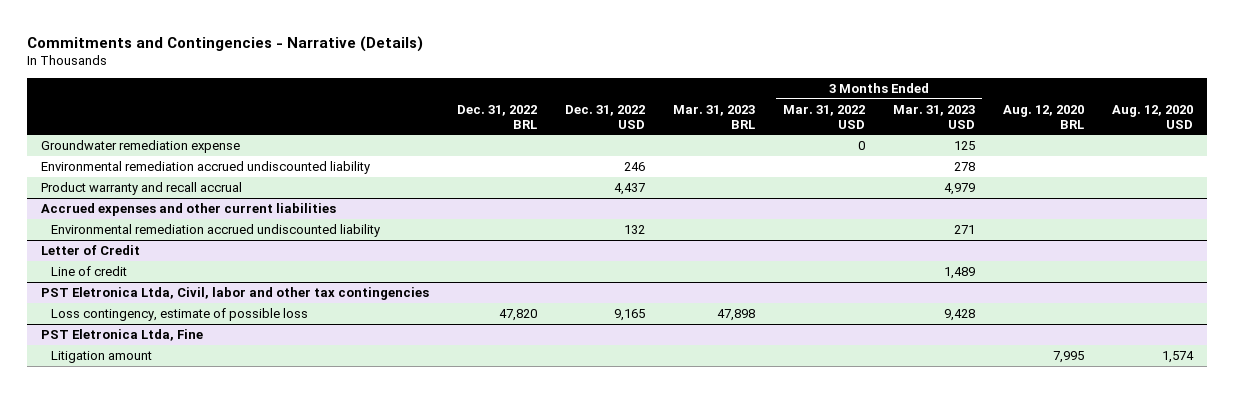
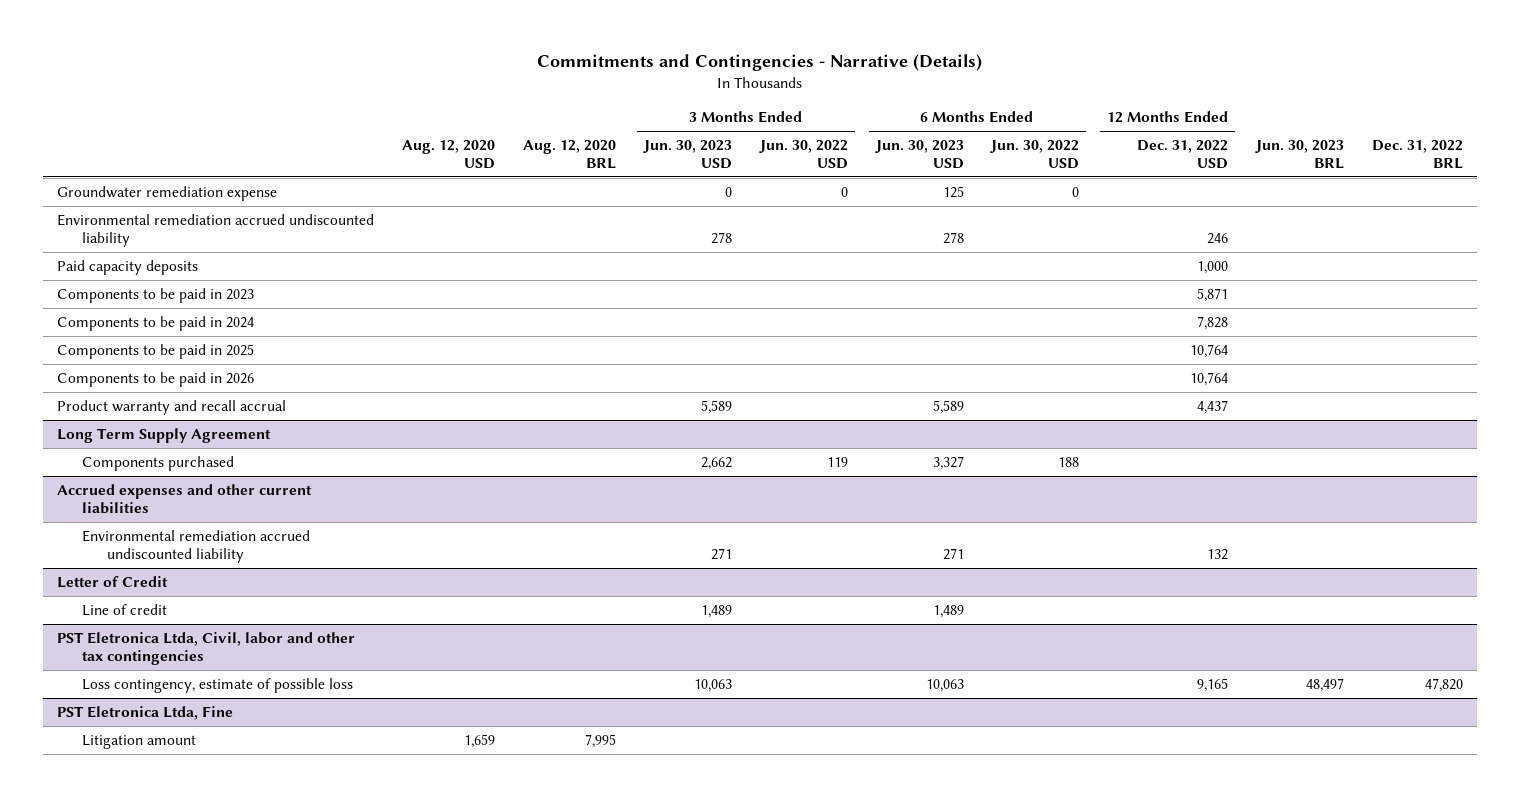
- | Dec. 31, 2022 BRL | Dec. 31, 2022 USD | Mar. 31, 2023 BRL | 3 Months Ended Mar. 31, 2022 USD | 3 Months Ended Mar. 31, 2023 USD | Aug. 12, 2020 BRL | Aug. 12, 2020 USD
+ | Aug. 12, 2020 USD | Aug. 12, 2020 BRL | 3 Months Ended Jun. 30, 2023 USD | 3 Months Ended Jun. 30, 2022 USD | 6 Months Ended Jun. 30, 2023 USD | 6 Months Ended Jun. 30, 2022 USD | 12 Months Ended Dec. 31, 2022 USD | Jun. 30, 2023 BRL | Dec. 31, 2022 BRL
+ Paid capacity deposits | | | | | | | 1,000 | |
+ Components to be paid in 2023 | | | | | | | 5,871 | |
+ Components to be paid in 2024 | | | | | | | 7,828 | |
+ Components to be paid in 2025 | | | | | | | 10,764 | |
+ Components to be paid in 2026 | | | | | | | 10,764 | |
+ Long Term Supply Agreement
+ Components purchased | | | 2,662 | 119 | 3,327 | 188 | | |
@ PST Eletronica Ltda, Fine
- Litigation amount | | | | | | 7,995 | 1,574
+ Litigation amount | 1,659 | 7,995 | | | | | | |

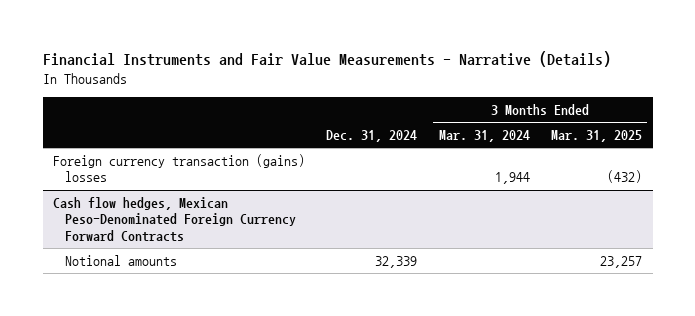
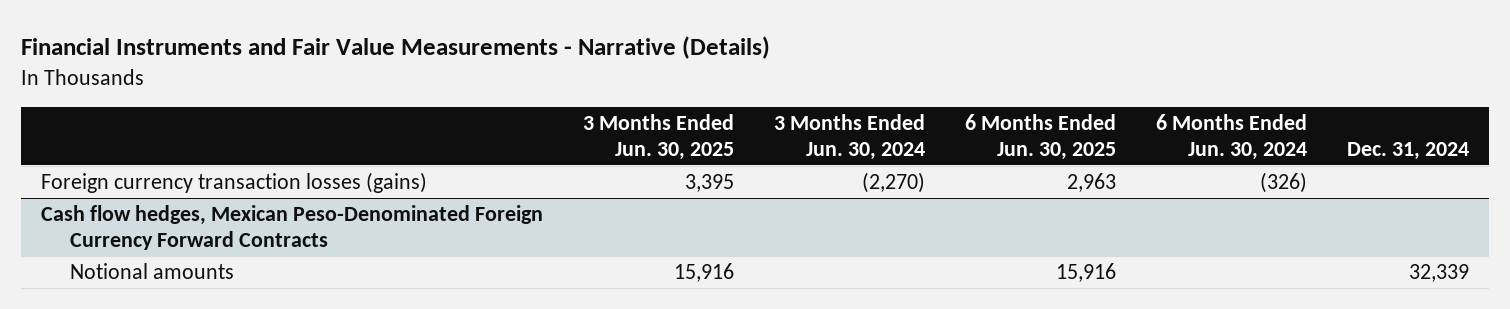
- | Dec. 31, 2024 | 3 Months Ended Mar. 31, 2024 | 3 Months Ended Mar. 31, 2025
+ | 3 Months Ended Jun. 30, 2025 | 3 Months Ended Jun. 30, 2024 | 6 Months Ended Jun. 30, 2025 | 6 Months Ended Jun. 30, 2024 | Dec. 31, 2024
- Foreign currency transaction (gains) losses | | 1,944 | (432)
+ Foreign currency transaction losses (gains) | 3,395 | (2,270) | 2,963 | (326) |

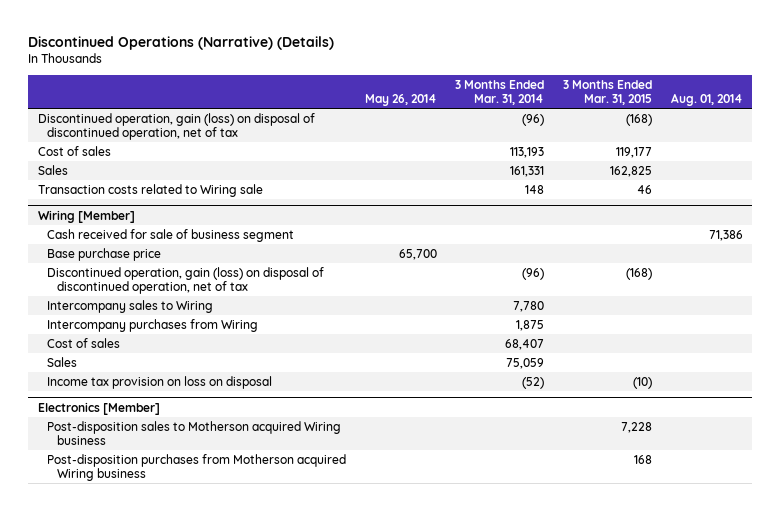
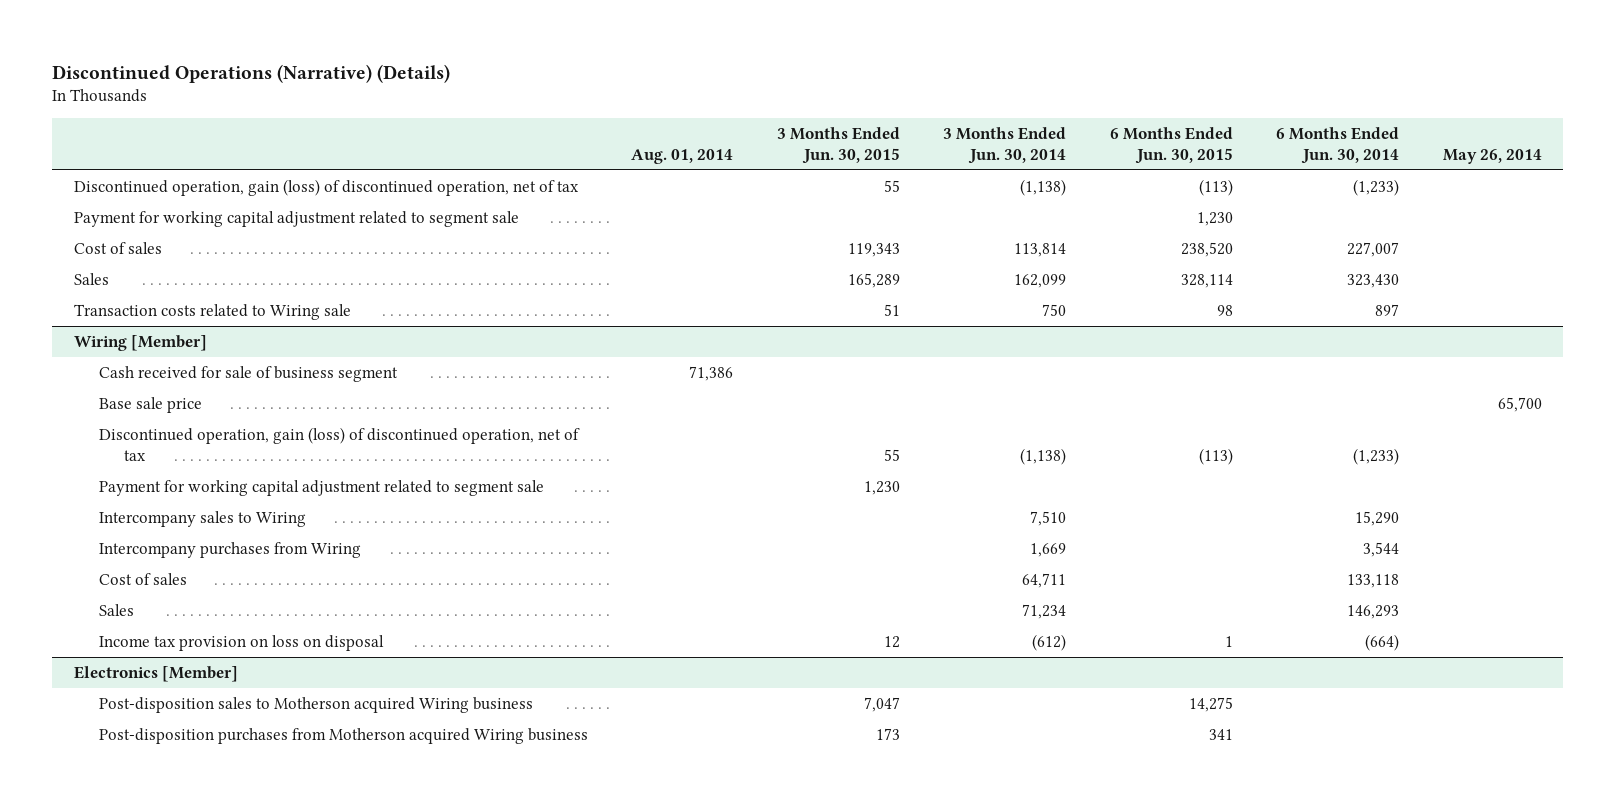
- | May 26, 2014 | 3 Months Ended Mar. 31, 2014 | 3 Months Ended Mar. 31, 2015 | Aug. 01, 2014
+ | Aug. 01, 2014 | 3 Months Ended Jun. 30, 2015 | 3 Months Ended Jun. 30, 2014 | 6 Months Ended Jun. 30, 2015 | 6 Months Ended Jun. 30, 2014 | May 26, 2014
- Discontinued operation, gain (loss) on disposal of discontinued operation, net of tax | | (96) | (168) |
+ Discontinued operation, gain (loss) of discontinued operation, net of tax | | 55 | (1,138) | (113) | (1,233) |
+ Payment for working capital adjustment related to segment sale | | | | 1,230 | |
@ Wiring [Member]
- Base purchase price | 65,700 | | |
- Discontinued operation, gain (loss) on disposal of discontinued operation, net of tax | | (96) | (168) |
+ Base sale price | | | | | | 65,700
+ Discontinued operation, gain (loss) of discontinued operation, net of tax | | 55 | (1,138) | (113) | (1,233) |
+ Payment for working capital adjustment related to segment sale | | 1,230 | | | |

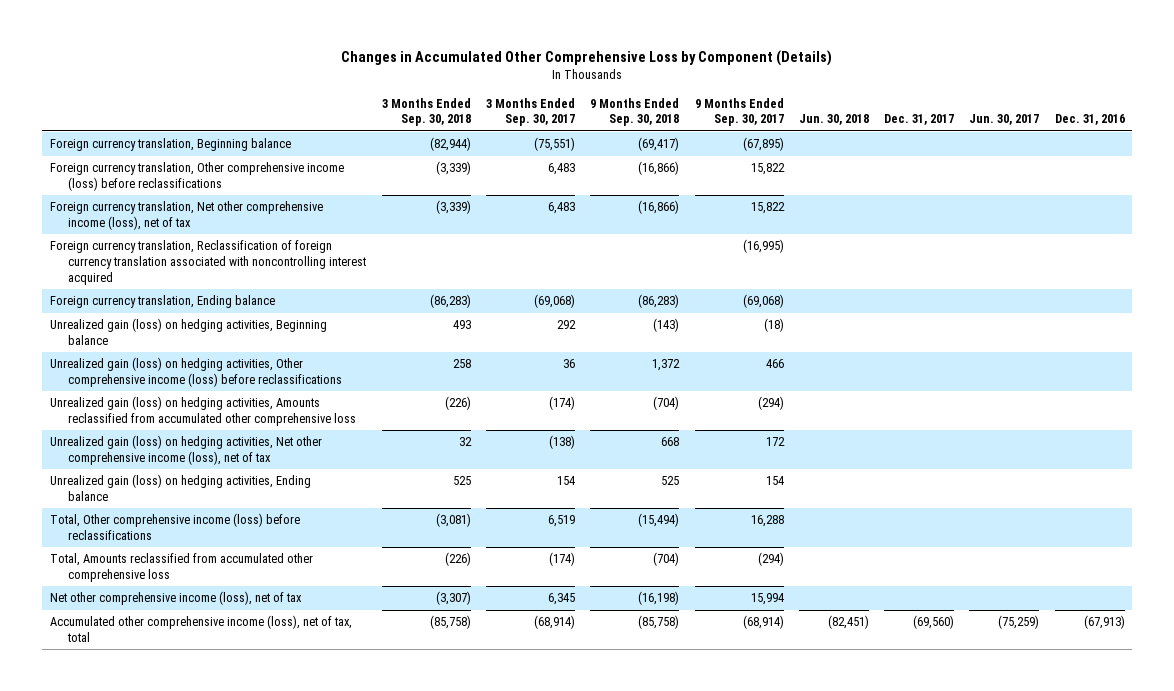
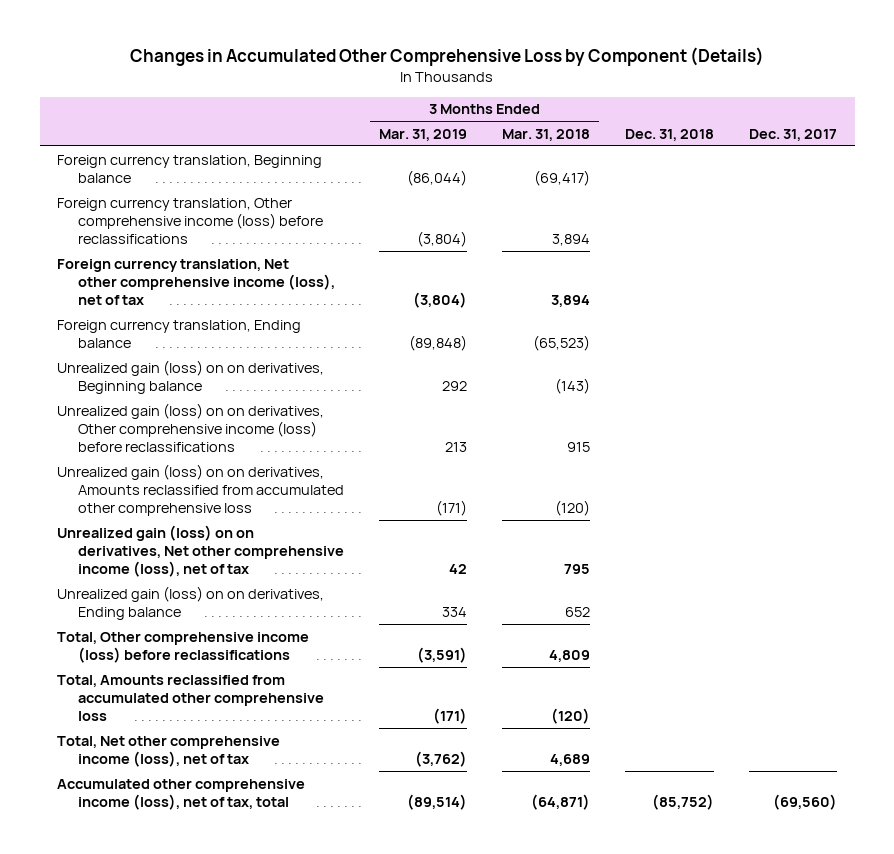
- | 3 Months Ended Sep. 30, 2018 | 3 Months Ended Sep. 30, 2017 | 9 Months Ended Sep. 30, 2018 | 9 Months Ended Sep. 30, 2017 | Jun. 30, 2018 | Dec. 31, 2017 | Jun. 30, 2017 | Dec. 31, 2016
+ | 3 Months Ended Mar. 31, 2019 | 3 Months Ended Mar. 31, 2018 | Dec. 31, 2018 | Dec. 31, 2017
- Foreign currency translation, Reclassification of foreign currency translation associated with noncontrolling interest acquired | | | | (16,995) | | | |
- Unrealized gain (loss) on hedging activities, Beginning balance | 493 | 292 | (143) | (18) | | | |
- Unrealized gain (loss) on hedging activities, Other comprehensive income (loss) before reclassifications | 258 | 36 | 1,372 | 466 | | | |
- Unrealized gain (loss) on hedging activities, Amounts reclassified from accumulated other comprehensive loss | (226) | (174) | (704) | (294) | | | |
- Unrealized gain (loss) on hedging activities, Net other comprehensive income (loss), net of tax | 32 | (138) | 668 | 172 | | | |
- Unrealized gain (loss) on hedging activities, Ending balance | 525 | 154 | 525 | 154 | | | |
+ Unrealized gain (loss) on on derivatives, Beginning balance | 292 | (143) | |
+ Unrealized gain (loss) on on derivatives, Other comprehensive income (loss) before reclassifications | 213 | 915 | |
+ Unrealized gain (loss) on on derivatives, Amounts reclassified from accumulated other comprehensive loss | (171) | (120) | |
+ Unrealized gain (loss) on on derivatives, Net other comprehensive income (loss), net of tax | 42 | 795 | |
+ Unrealized gain (loss) on on derivatives, Ending balance | 334 | 652 | |
- Net other comprehensive income (loss), net of tax | (3,307) | 6,345 | (16,198) | 15,994 | | | |
+ Total, Net other comprehensive income (loss), net of tax | (3,762) | 4,689 | |

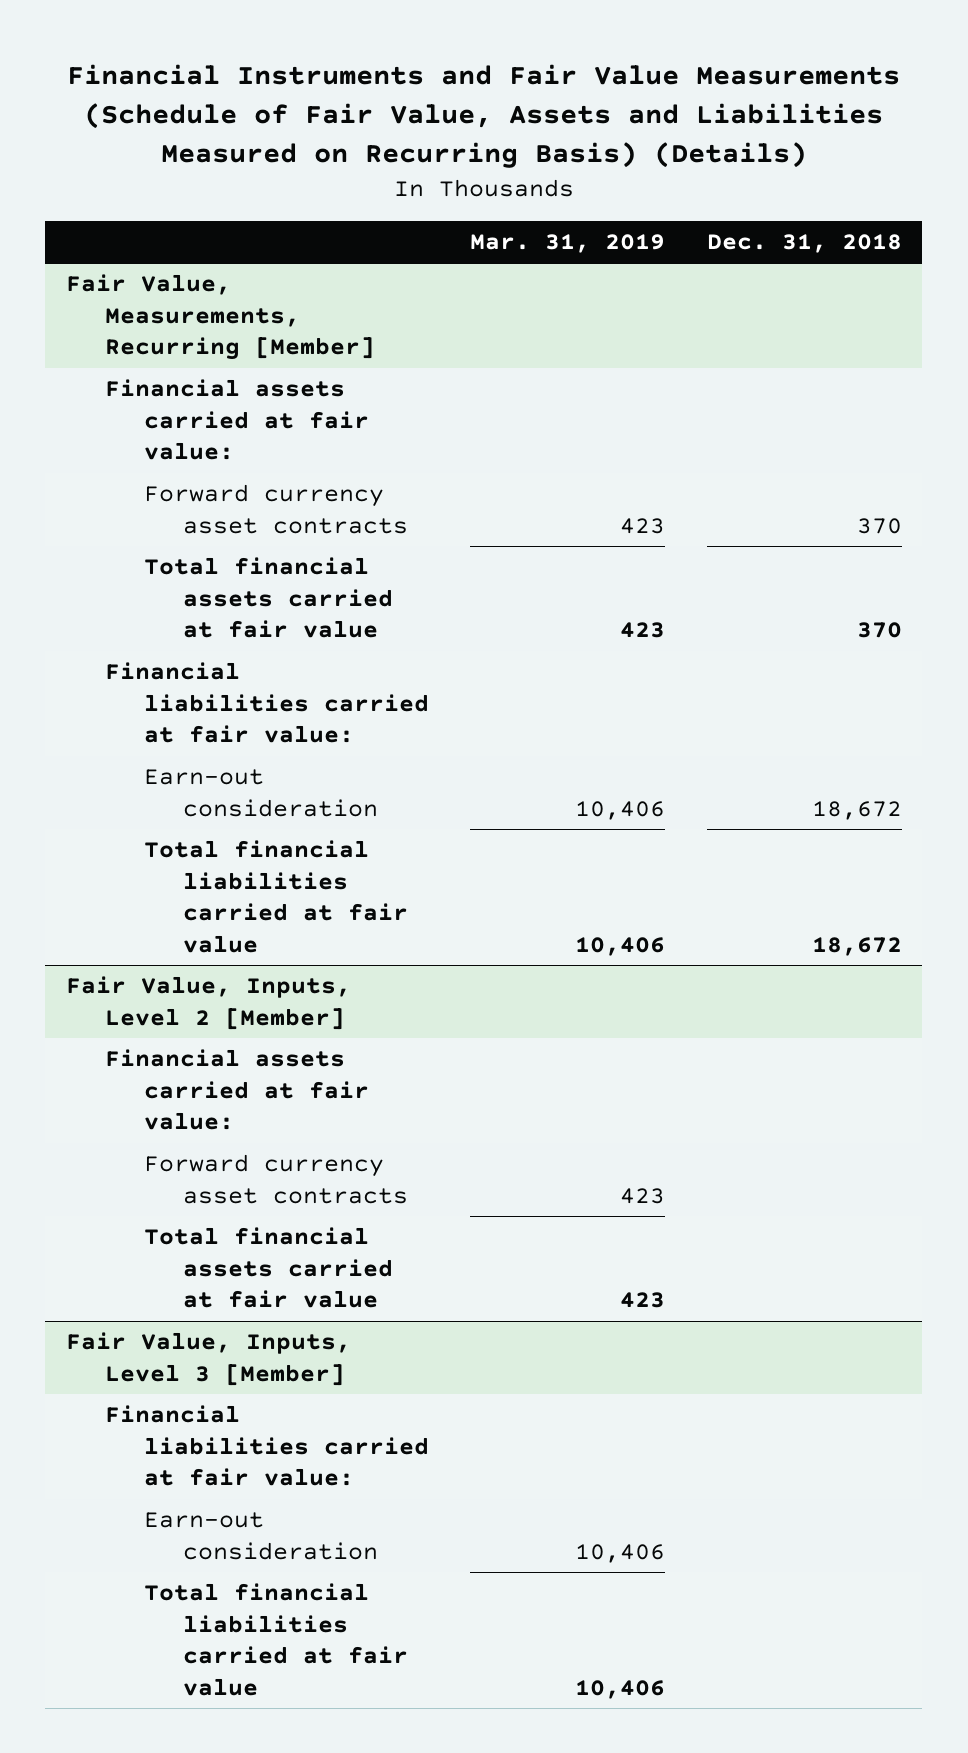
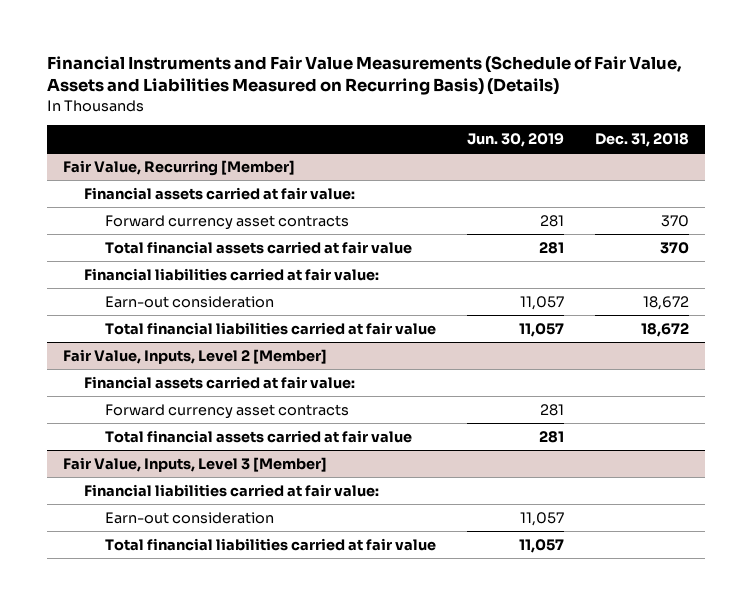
- | Mar. 31, 2019 | Dec. 31, 2018
+ | Jun. 30, 2019 | Dec. 31, 2018
- Fair Value, Measurements, Recurring [Member]
+ Fair Value, Recurring [Member]

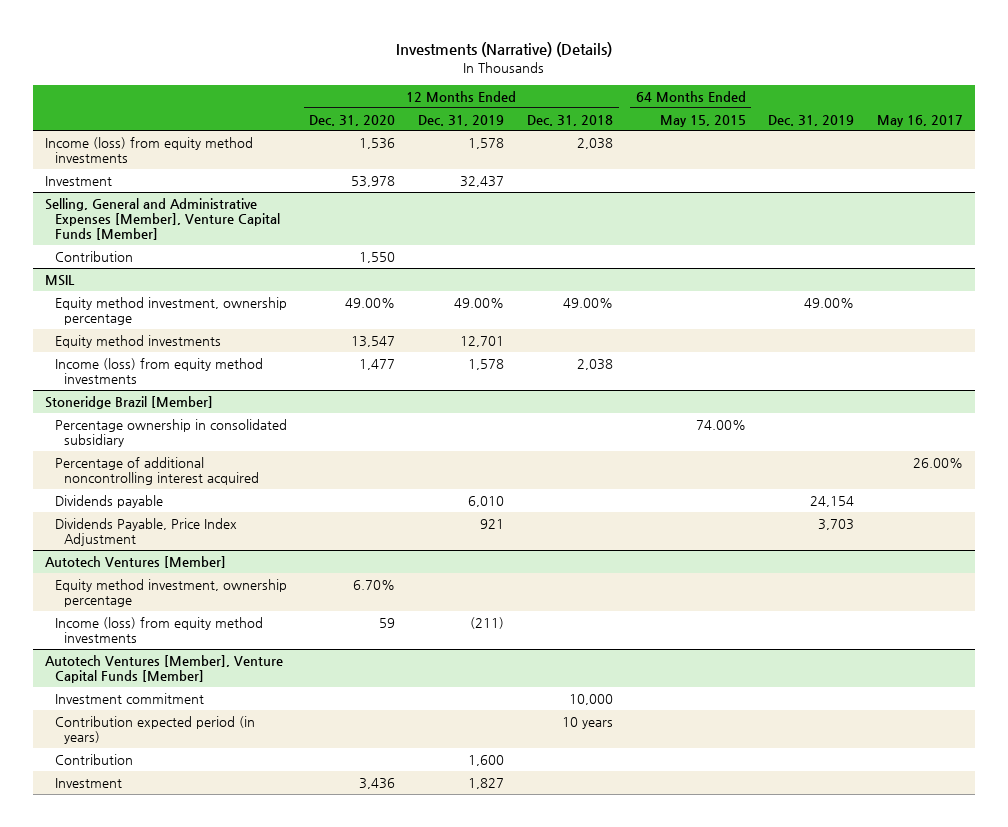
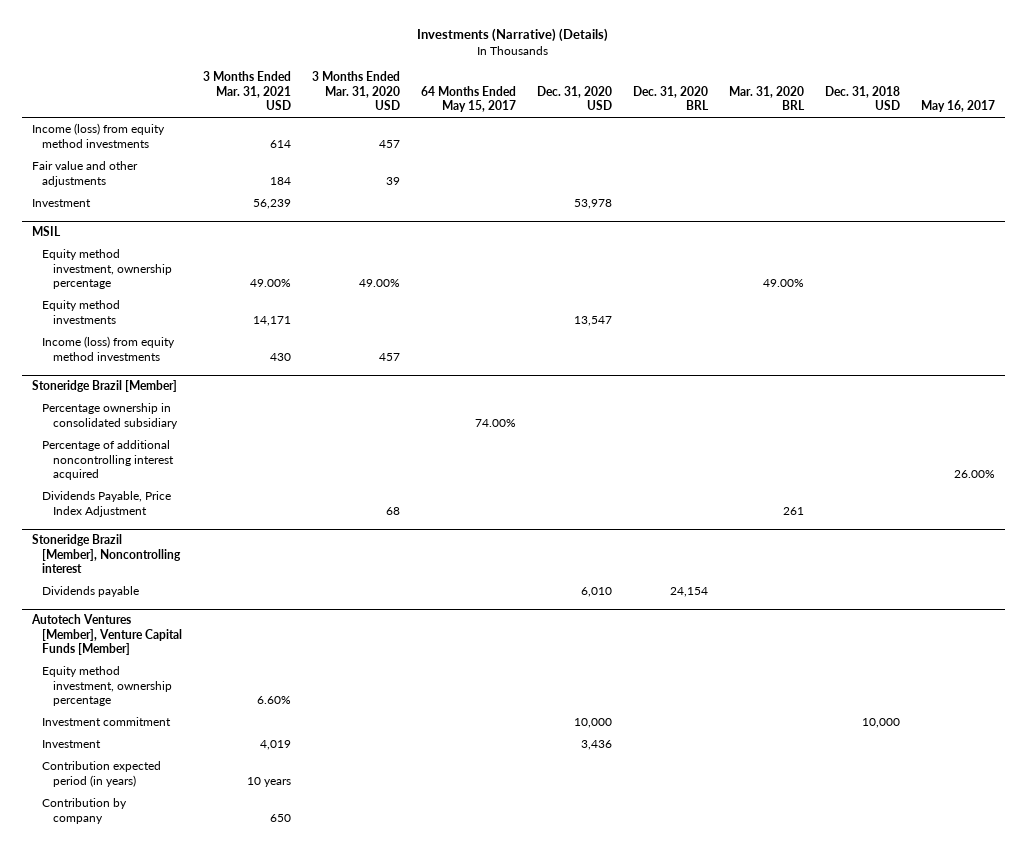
- | 12 Months Ended Dec. 31, 2020 | 12 Months Ended Dec. 31, 2019 | 12 Months Ended Dec. 31, 2018 | 64 Months Ended May 15, 2015 | Dec. 31, 2019 | May 16, 2017
+ | 3 Months Ended Mar. 31, 2021 USD | 3 Months Ended Mar. 31, 2020 USD | 64 Months Ended May 15, 2017 | Dec. 31, 2020 USD | Dec. 31, 2020 BRL | Mar. 31, 2020 BRL | Dec. 31, 2018 USD | May 16, 2017
+ Fair value and other adjustments | 184 | 39 | | | | | |
- Selling, General and Administrative Expenses [Member], Venture Capital Funds [Member]
- Contribution | 1,550 | | | | |
@ Stoneridge Brazil [Member]
- Dividends payable | | 6,010 | | | 24,154 |
- Autotech Ventures [Member]
- Equity method investment, ownership percentage | 6.70% | | | | |
- Income (loss) from equity method investments | 59 | (211) | | | |
+ Stoneridge Brazil [Member], Noncontrolling interest
+ Dividends payable | | | | 6,010 | 24,154 | | |
@ Autotech Ventures [Member], Venture Capital Funds [Member]
+ Equity method investment, ownership percentage | 6.60% | | | | | | |
- Contribution | | 1,600 | | | |
moved down: Contribution expected period (in years) | 10 years | | | | | | |
+ Contribution by company | 650 | | | | | | |

